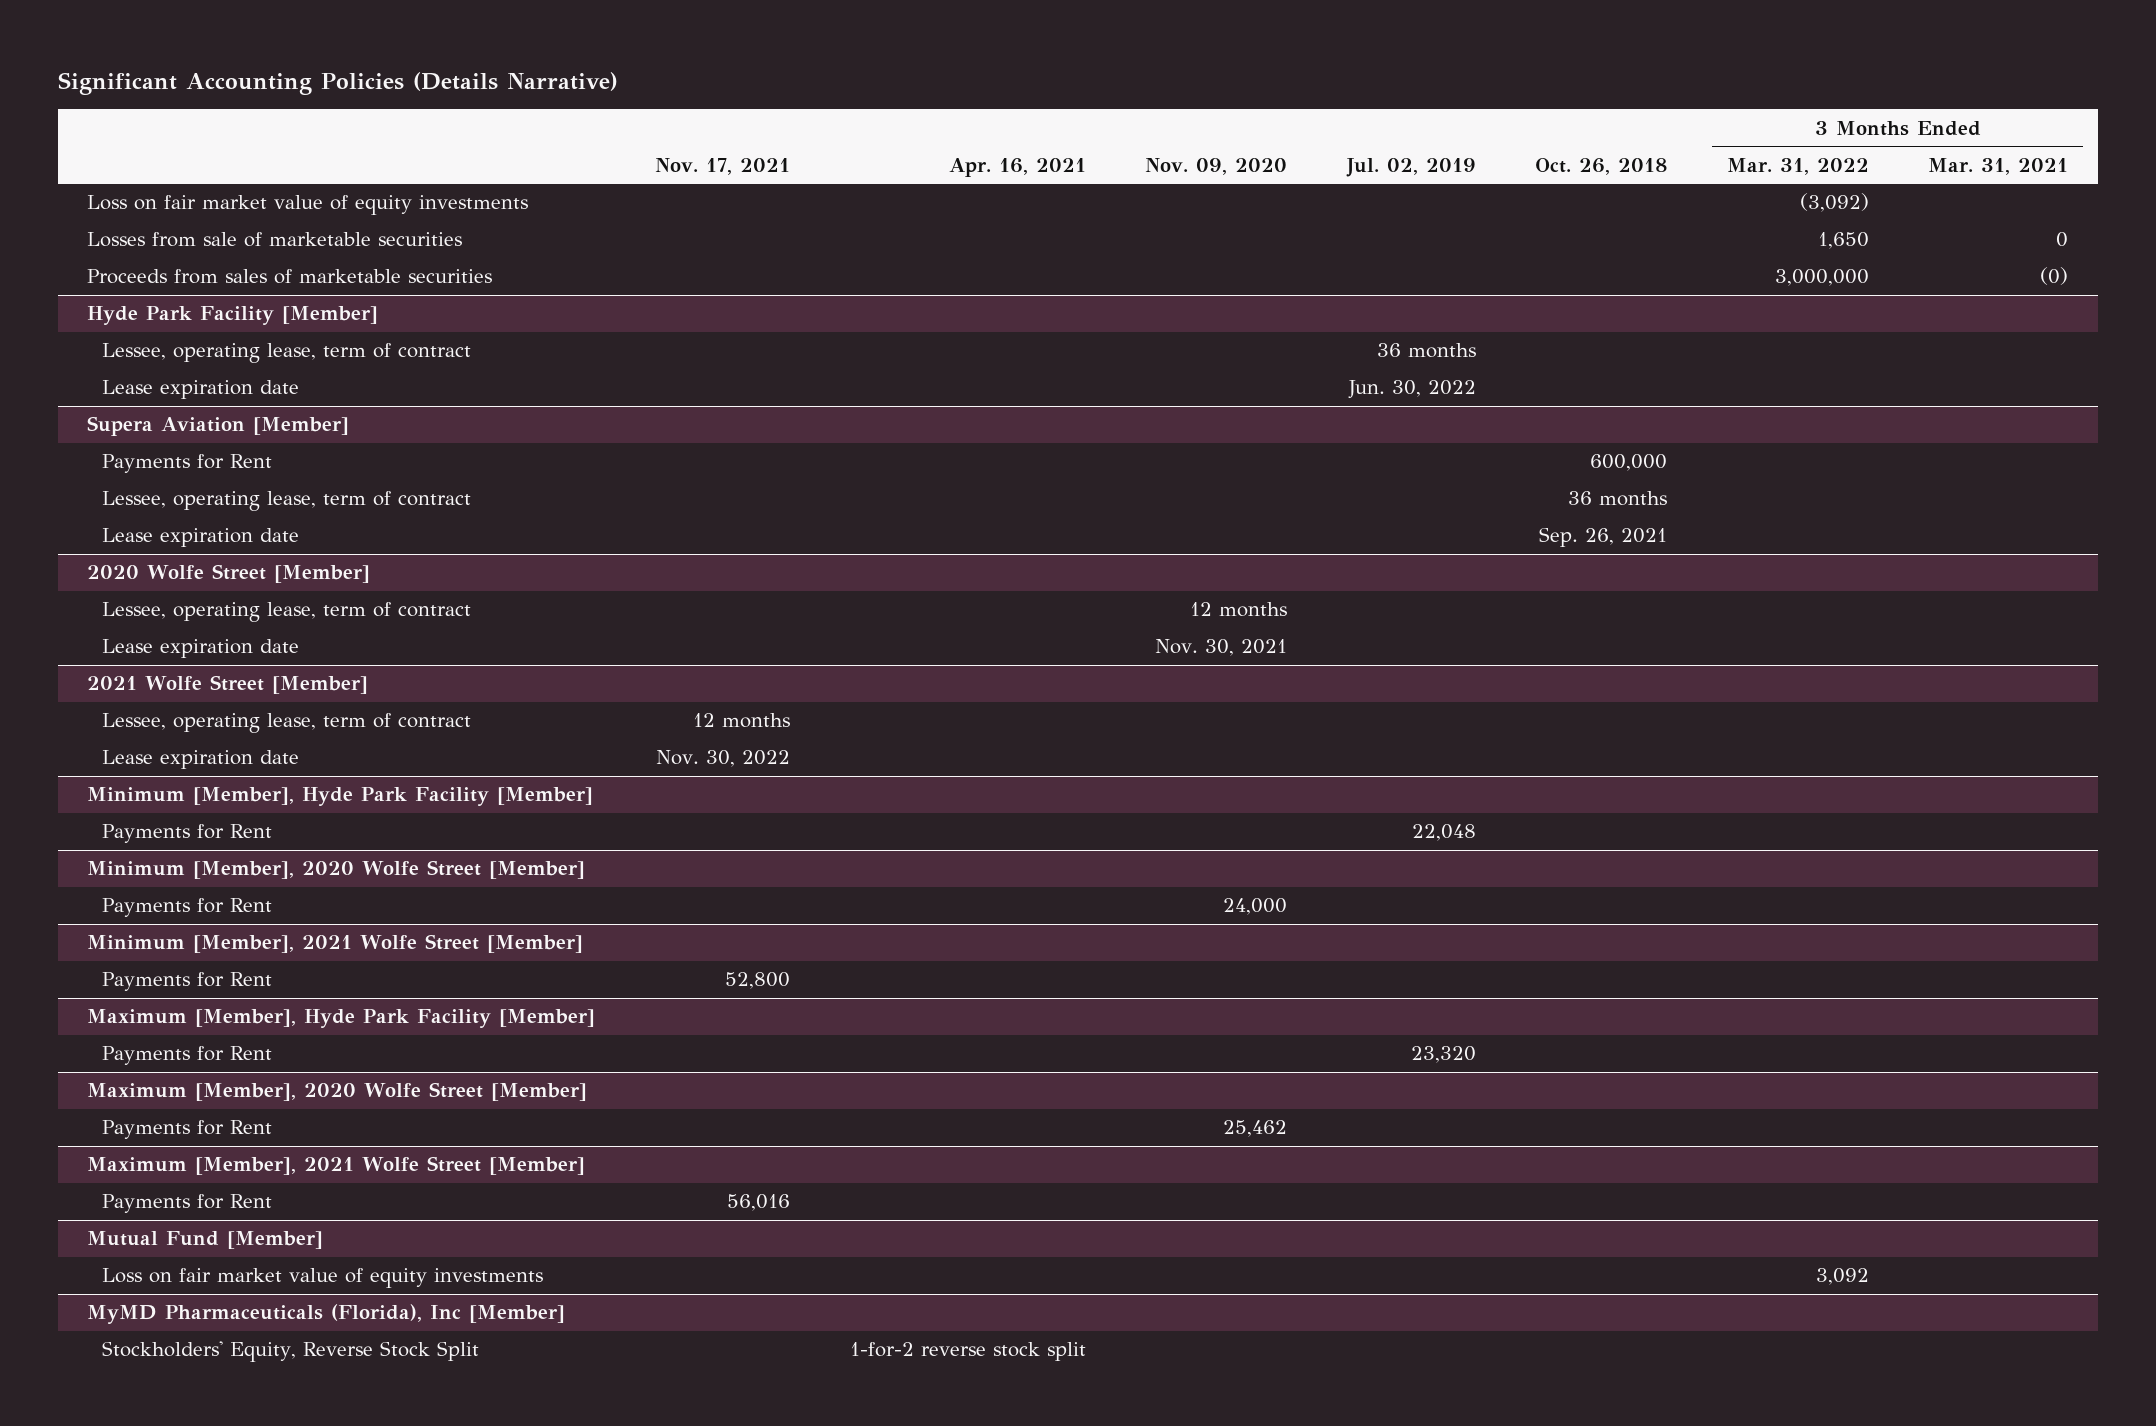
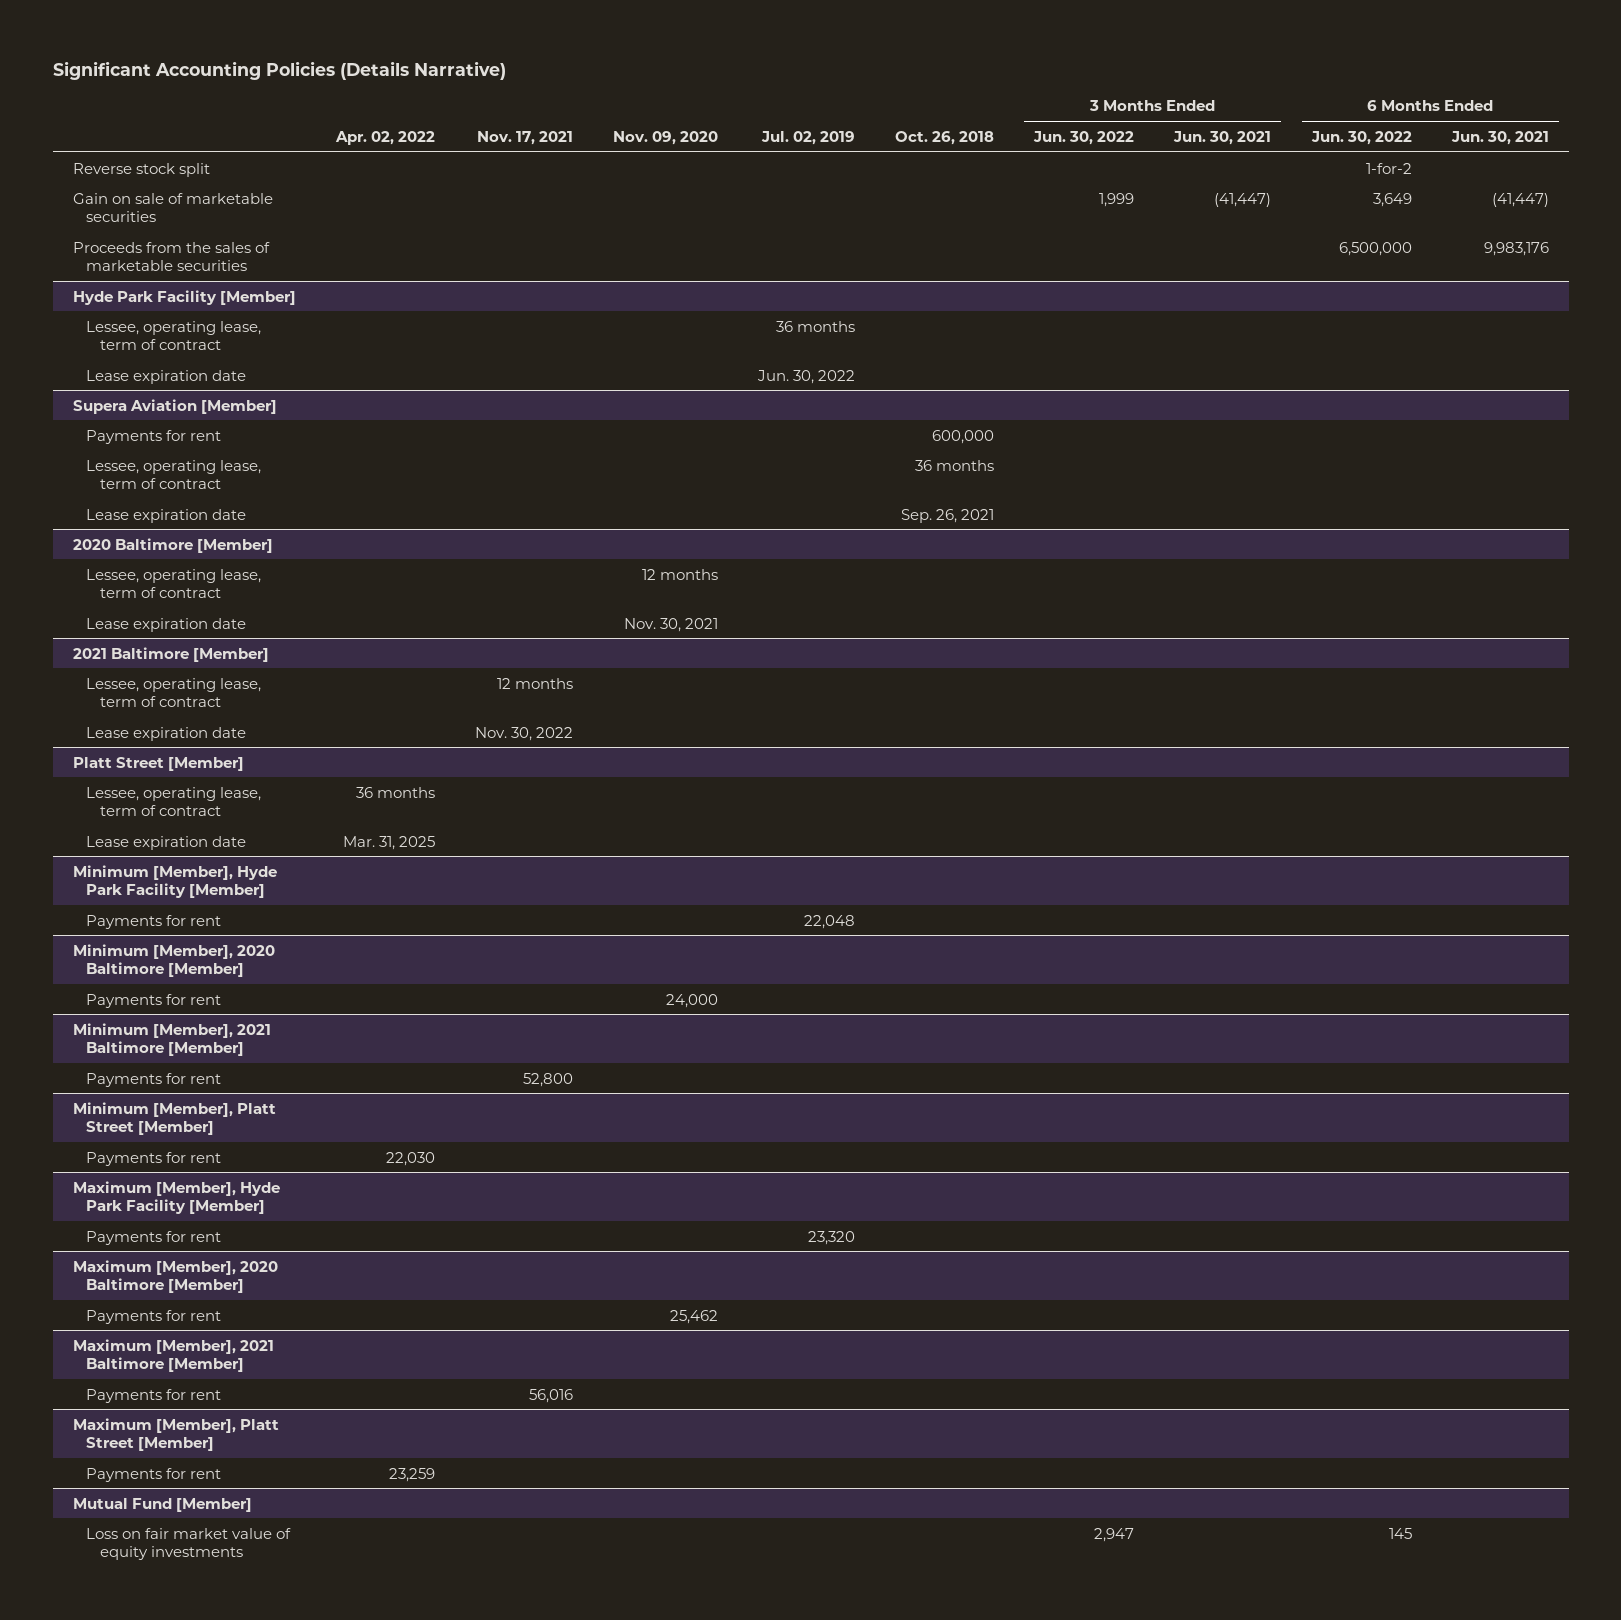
- | Nov. 17, 2021 | Apr. 16, 2021 | Nov. 09, 2020 | Jul. 02, 2019 | Oct. 26, 2018 | 3 Months Ended Mar. 31, 2022 | 3 Months Ended Mar. 31, 2021
+ | Apr. 02, 2022 | Nov. 17, 2021 | Nov. 09, 2020 | Jul. 02, 2019 | Oct. 26, 2018 | 3 Months Ended Jun. 30, 2022 | 3 Months Ended Jun. 30, 2021 | 6 Months Ended Jun. 30, 2022 | 6 Months Ended Jun. 30, 2021
- Loss on fair market value of equity investments | | | | | | (3,092) |
- Losses from sale of marketable securities | | | | | | 1,650 | 0
- Proceeds from sales of marketable securities | | | | | | 3,000,000 | (0)
+ Reverse stock split | | | | | | | | 1-for-2 |
+ Gain on sale of marketable securities | | | | | | 1,999 | (41,447) | 3,649 | (41,447)
+ Proceeds from the sales of marketable securities | | | | | | | | 6,500,000 | 9,983,176
@ Supera Aviation [Member]
- Payments for Rent | | | | | 600,000 | |
+ Payments for rent | | | | | 600,000 | | | |
- 2020 Wolfe Street [Member]
+ 2020 Baltimore [Member]
- 2021 Wolfe Street [Member]
+ 2021 Baltimore [Member]
+ Platt Street [Member]
+ Lessee, operating lease, term of contract | 36 months | | | | | | | |
+ Lease expiration date | Mar. 31, 2025 | | | | | | | |
@ Minimum [Member], Hyde Park Facility [Member]
- Payments for Rent | | | | 22,048 | | |
- Minimum [Member], 2020 Wolfe Street [Member]
- Payments for Rent | | | 24,000 | | | |
- Minimum [Member], 2021 Wolfe Street [Member]
- Payments for Rent | 52,800 | | | | | |
@ Minimum [Member], Hyde Park Facility [Member]
+ Payments for rent | | | | 22,048 | | | | |
+ Minimum [Member], 2020 Baltimore [Member]
+ Payments for rent | | | 24,000 | | | | | |
+ Minimum [Member], 2021 Baltimore [Member]
+ Payments for rent | | 52,800 | | | | | | |
+ Minimum [Member], Platt Street [Member]
+ Payments for rent | 22,030 | | | | | | | |
@ Maximum [Member], Hyde Park Facility [Member]
- Payments for Rent | | | | 23,320 | | |
- Maximum [Member], 2020 Wolfe Street [Member]
- Payments for Rent | | | 25,462 | | | |
- Maximum [Member], 2021 Wolfe Street [Member]
- Payments for Rent | 56,016 | | | | | |
@ Maximum [Member], Hyde Park Facility [Member]
+ Payments for rent | | | | 23,320 | | | | |
+ Maximum [Member], 2020 Baltimore [Member]
+ Payments for rent | | | 25,462 | | | | | |
+ Maximum [Member], 2021 Baltimore [Member]
+ Payments for rent | | 56,016 | | | | | | |
+ Maximum [Member], Platt Street [Member]
+ Payments for rent | 23,259 | | | | | | | |
- MyMD Pharmaceuticals (Florida), Inc [Member]
- Stockholders' Equity, Reverse Stock Split | | 1-for-2 reverse stock split | | | | |

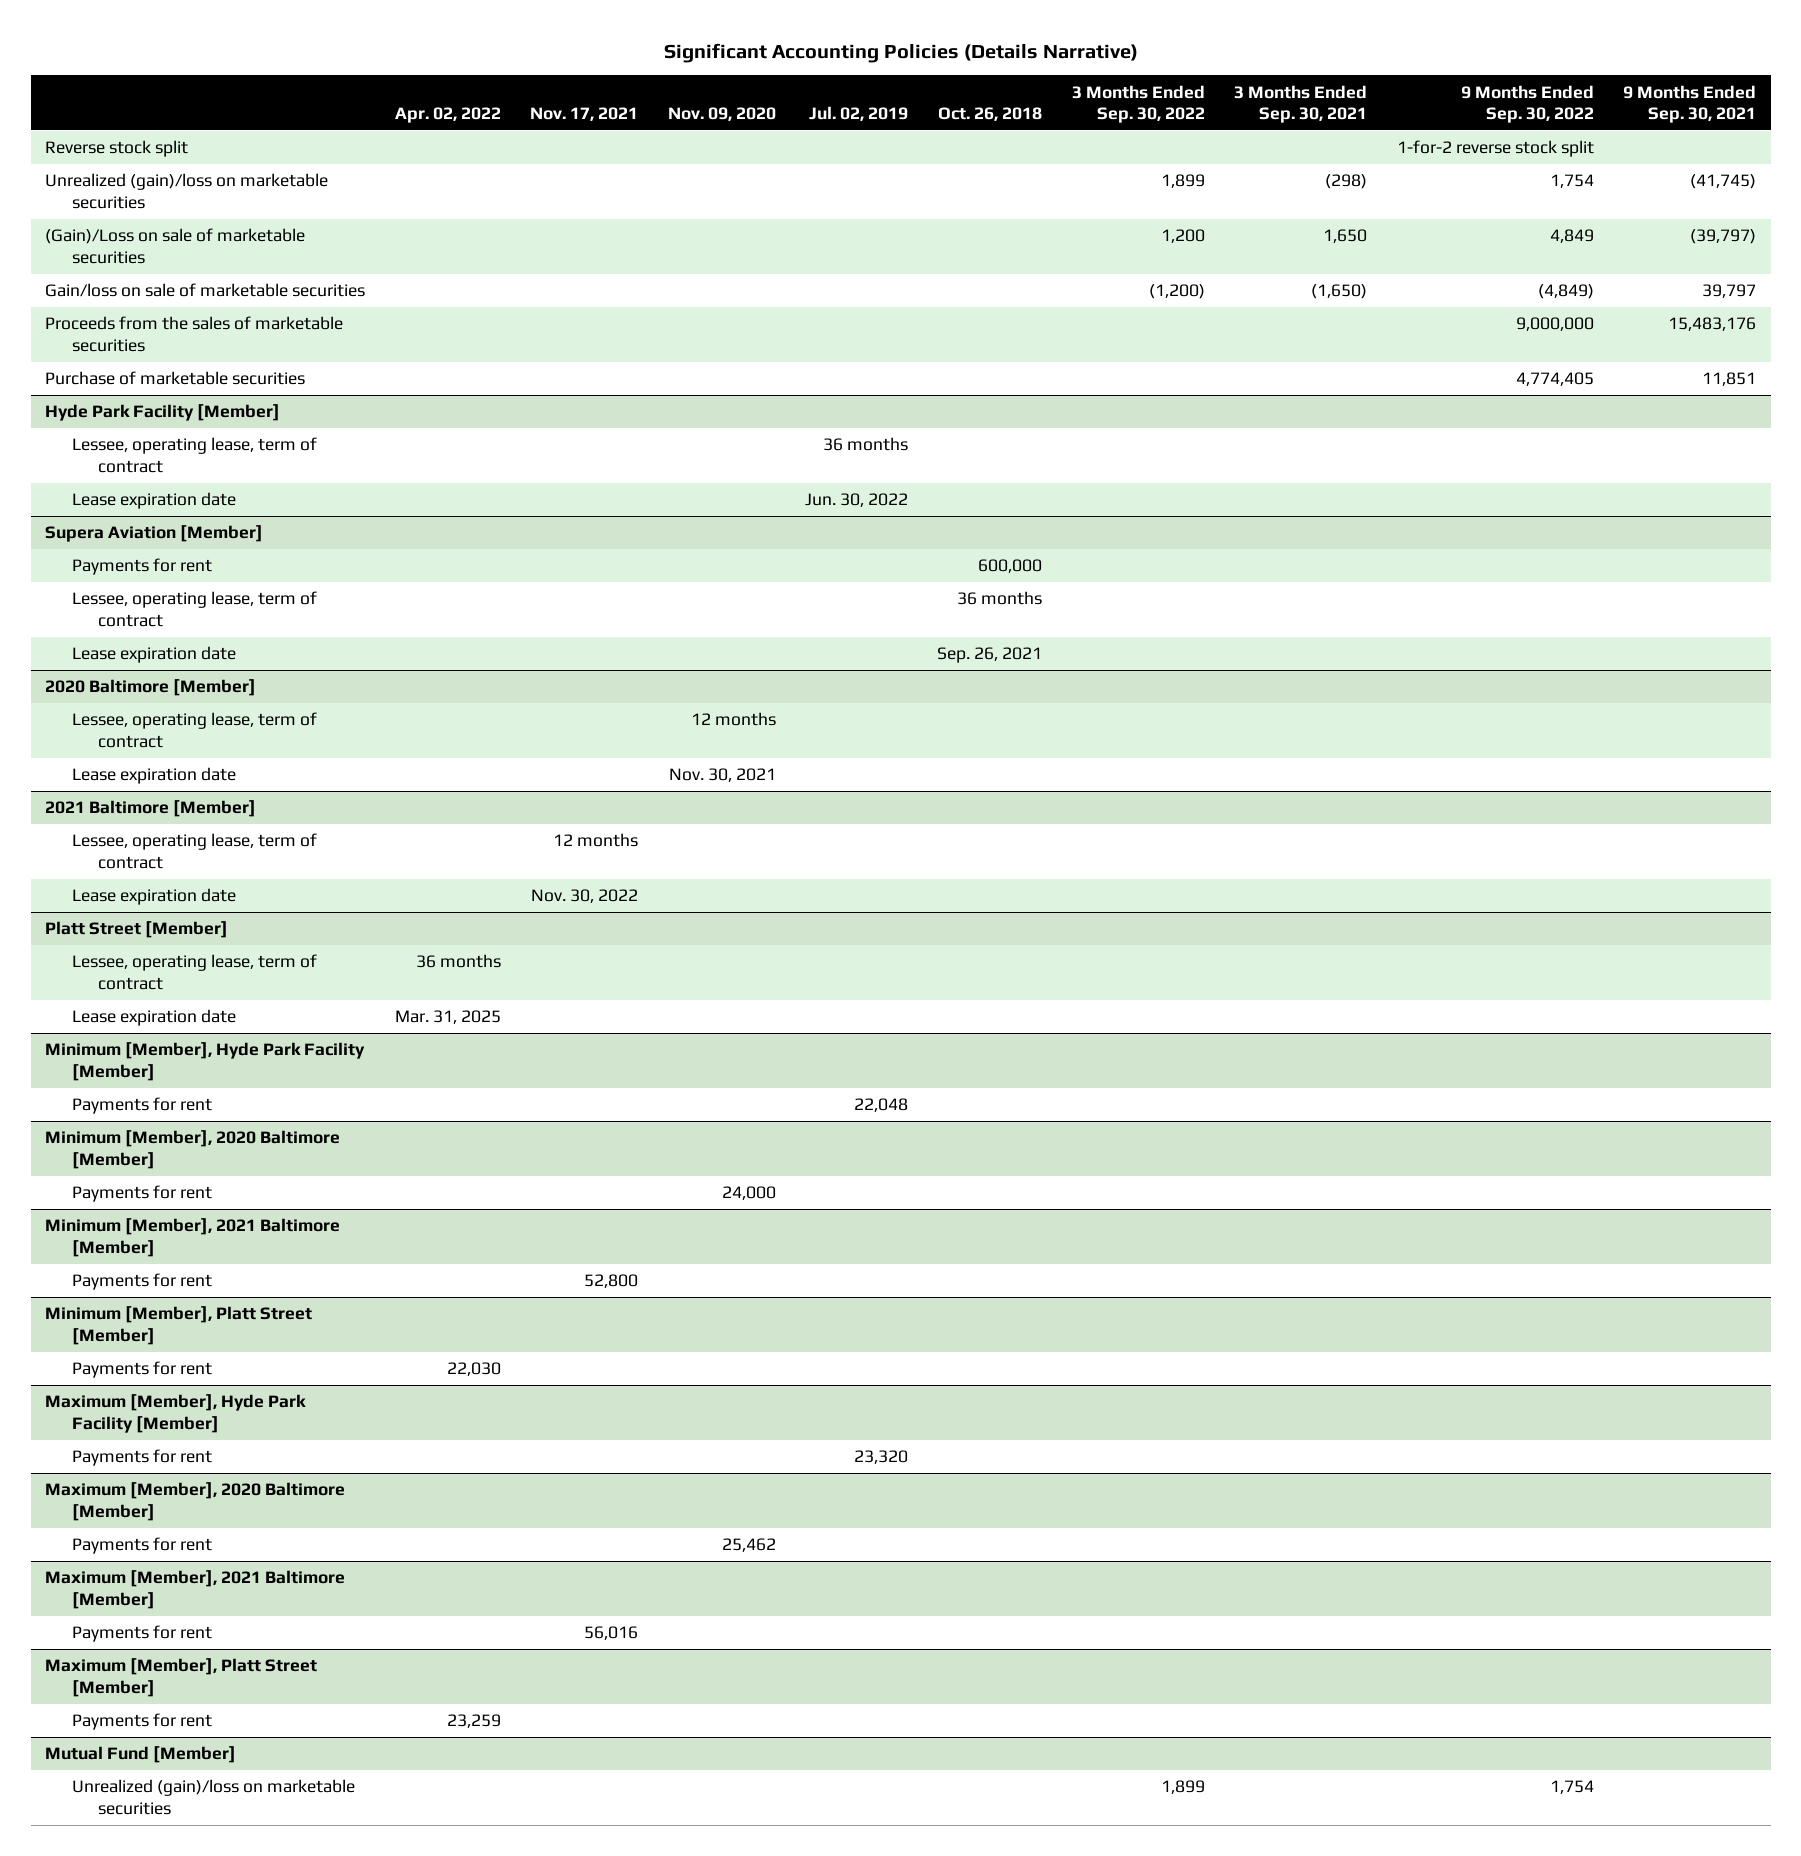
- | Apr. 02, 2022 | Nov. 17, 2021 | Nov. 09, 2020 | Jul. 02, 2019 | Oct. 26, 2018 | 3 Months Ended Jun. 30, 2022 | 3 Months Ended Jun. 30, 2021 | 6 Months Ended Jun. 30, 2022 | 6 Months Ended Jun. 30, 2021
+ | Apr. 02, 2022 | Nov. 17, 2021 | Nov. 09, 2020 | Jul. 02, 2019 | Oct. 26, 2018 | 3 Months Ended Sep. 30, 2022 | 3 Months Ended Sep. 30, 2021 | 9 Months Ended Sep. 30, 2022 | 9 Months Ended Sep. 30, 2021
- Gain on sale of marketable securities | | | | | | 1,999 | (41,447) | 3,649 | (41,447)
+ Unrealized (gain)/loss on marketable securities | | | | | | 1,899 | (298) | 1,754 | (41,745)
+ (Gain)/Loss on sale of marketable securities | | | | | | 1,200 | 1,650 | 4,849 | (39,797)
+ Gain/loss on sale of marketable securities | | | | | | (1,200) | (1,650) | (4,849) | 39,797
+ Purchase of marketable securities | | | | | | | | 4,774,405 | 11,851
@ Mutual Fund [Member]
- Loss on fair market value of equity investments | | | | | | 2,947 | | 145 |
+ Unrealized (gain)/loss on marketable securities | | | | | | 1,899 | | 1,754 |

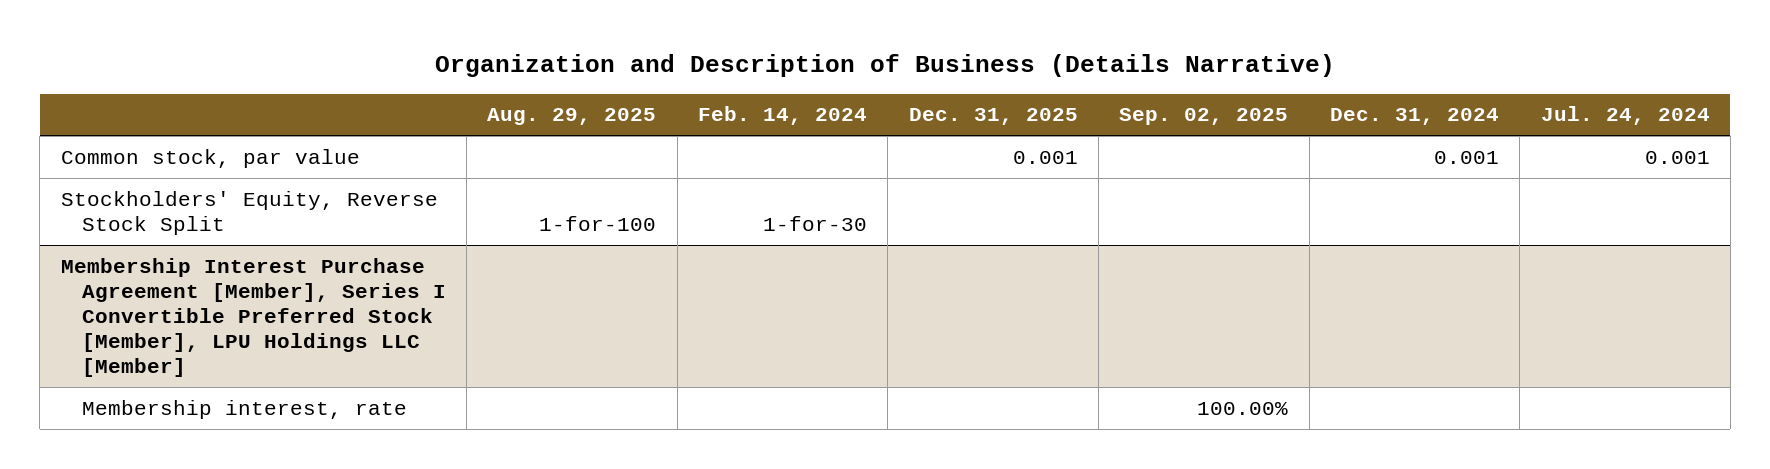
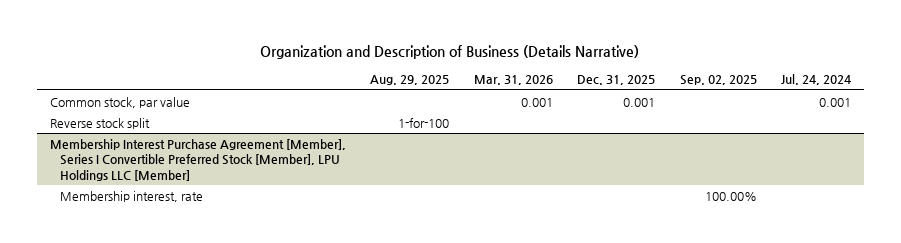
- | Aug. 29, 2025 | Feb. 14, 2024 | Dec. 31, 2025 | Sep. 02, 2025 | Dec. 31, 2024 | Jul. 24, 2024
+ | Aug. 29, 2025 | Mar. 31, 2026 | Dec. 31, 2025 | Sep. 02, 2025 | Jul. 24, 2024
- Stockholders' Equity, Reverse Stock Split | 1-for-100 | 1-for-30 | | | |
+ Reverse stock split | 1-for-100 | | | |

